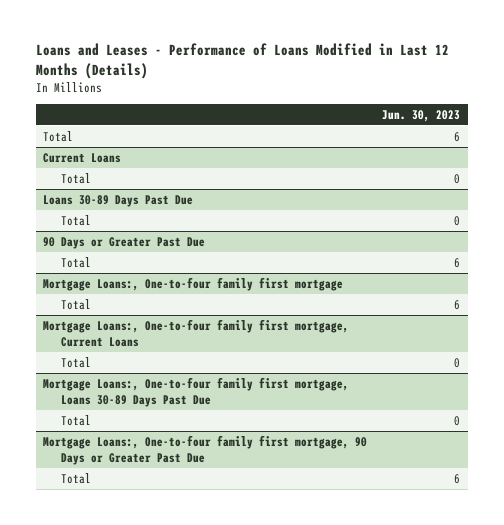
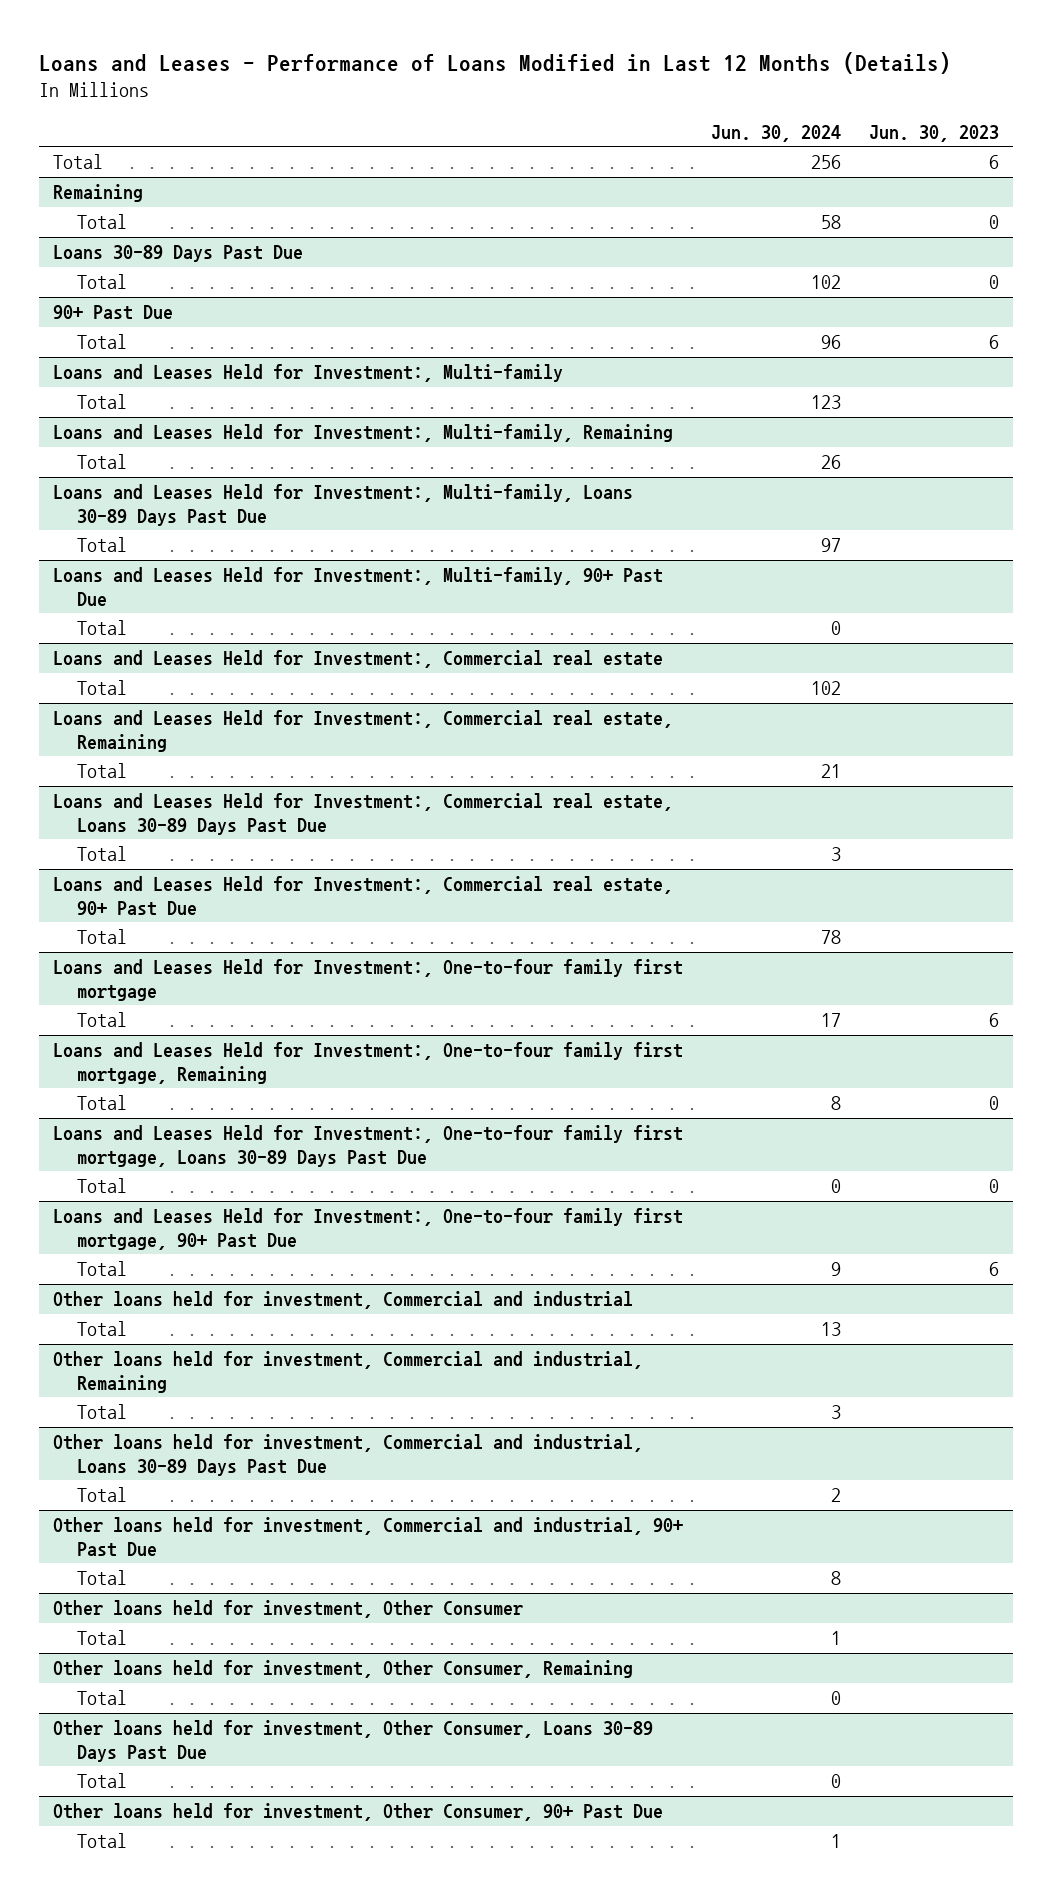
- | Jun. 30, 2023
+ | Jun. 30, 2024 | Jun. 30, 2023
- Current Loans
+ Remaining
- 90 Days or Greater Past Due
+ 90+ Past Due
- Mortgage Loans:, One-to-four family first mortgage
+ Loans and Leases Held for Investment:, Multi-family
+ Total | 123 |
+ Loans and Leases Held for Investment:, Multi-family, Remaining
+ Total | 26 |
+ Loans and Leases Held for Investment:, Multi-family, Loans 30-89 Days Past Due
+ Total | 97 |
+ Loans and Leases Held for Investment:, Multi-family, 90+ Past Due
+ Total | 0 |
+ Loans and Leases Held for Investment:, Commercial real estate
+ Total | 102 |
+ Loans and Leases Held for Investment:, Commercial real estate, Remaining
+ Total | 21 |
+ Loans and Leases Held for Investment:, Commercial real estate, Loans 30-89 Days Past Due
+ Total | 3 |
+ Loans and Leases Held for Investment:, Commercial real estate, 90+ Past Due
+ Total | 78 |
+ Loans and Leases Held for Investment:, One-to-four family first mortgage
- Mortgage Loans:, One-to-four family first mortgage, Current Loans
+ Loans and Leases Held for Investment:, One-to-four family first mortgage, Remaining
- Mortgage Loans:, One-to-four family first mortgage, Loans 30-89 Days Past Due
+ Loans and Leases Held for Investment:, One-to-four family first mortgage, Loans 30-89 Days Past Due
- Mortgage Loans:, One-to-four family first mortgage, 90 Days or Greater Past Due
+ Loans and Leases Held for Investment:, One-to-four family first mortgage, 90+ Past Due
+ Other loans held for investment, Commercial and industrial
+ Total | 13 |
+ Other loans held for investment, Commercial and industrial, Remaining
+ Total | 3 |
+ Other loans held for investment, Commercial and industrial, Loans 30-89 Days Past Due
+ Total | 2 |
+ Other loans held for investment, Commercial and industrial, 90+ Past Due
+ Total | 8 |
+ Other loans held for investment, Other Consumer
+ Total | 1 |
+ Other loans held for investment, Other Consumer, Remaining
+ Total | 0 |
+ Other loans held for investment, Other Consumer, Loans 30-89 Days Past Due
+ Total | 0 |
+ Other loans held for investment, Other Consumer, 90+ Past Due
+ Total | 1 |

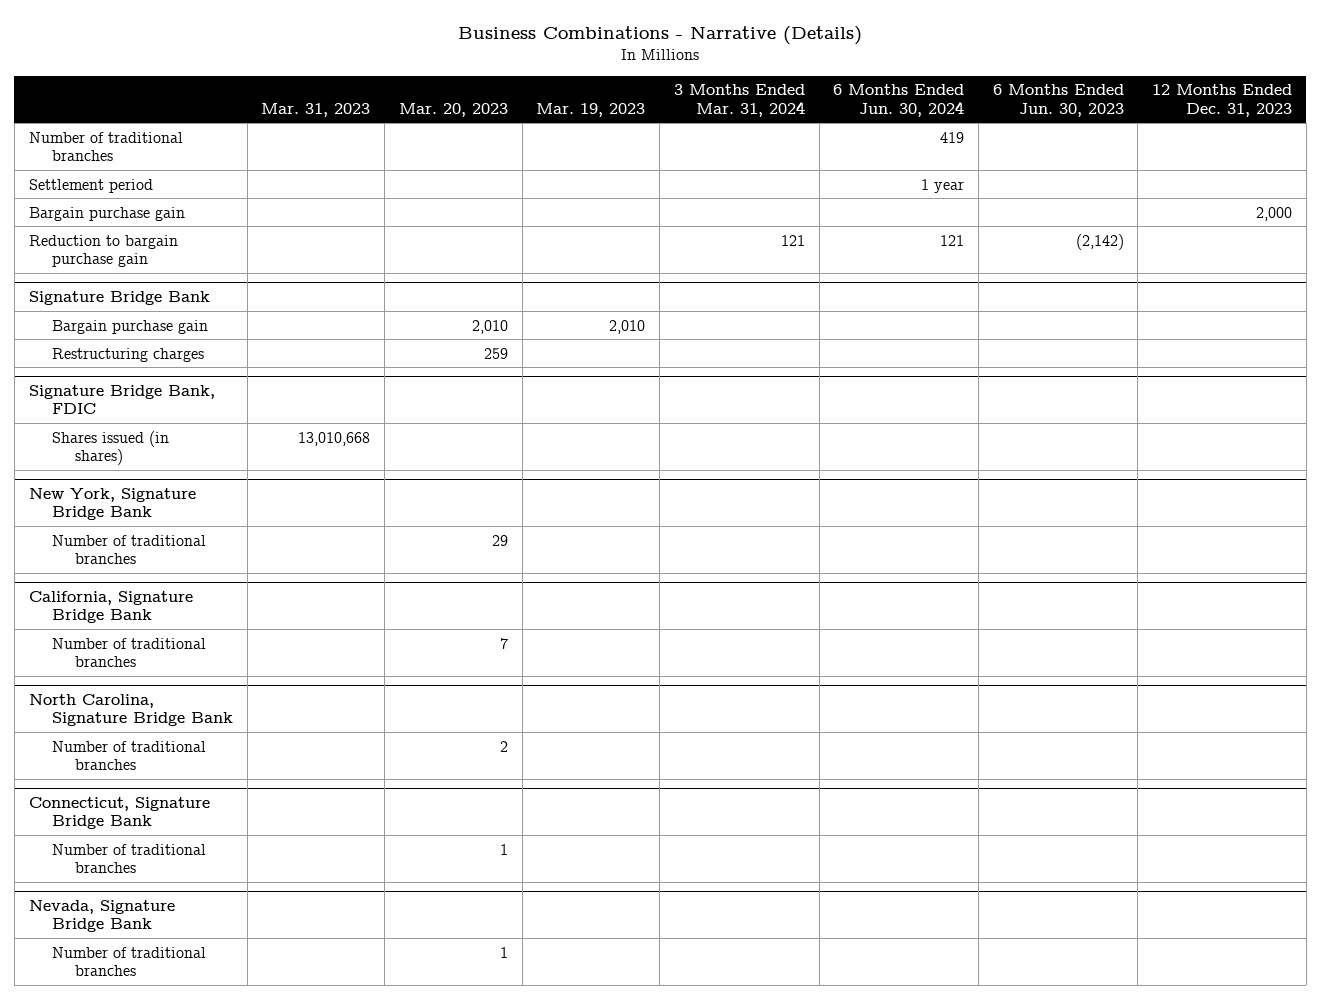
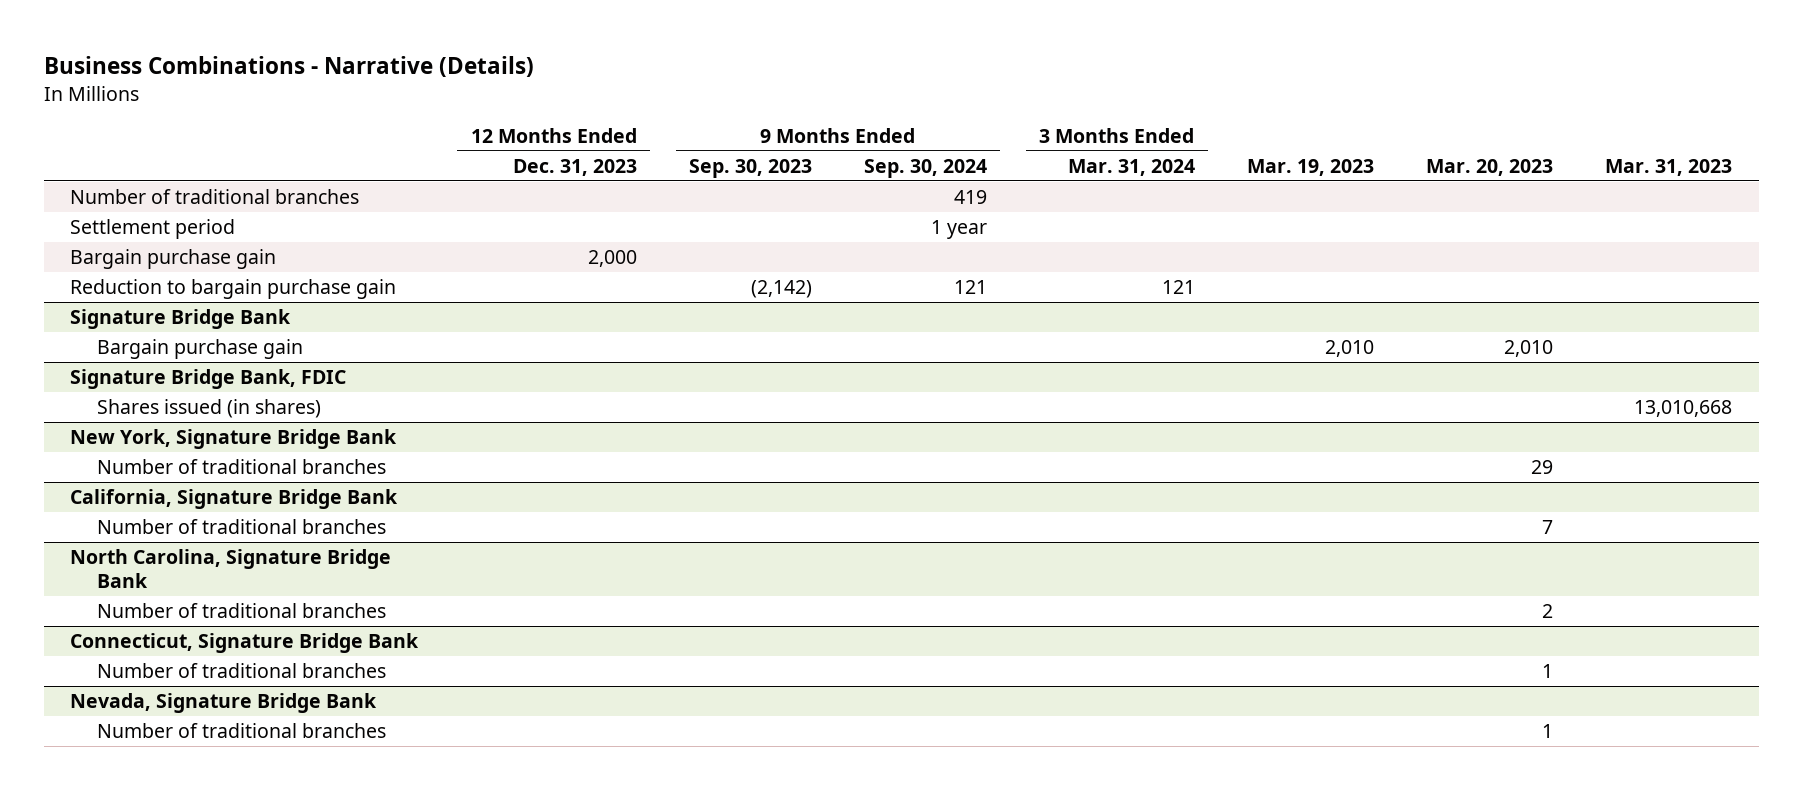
- | Mar. 31, 2023 | Mar. 20, 2023 | Mar. 19, 2023 | 3 Months Ended Mar. 31, 2024 | 6 Months Ended Jun. 30, 2024 | 6 Months Ended Jun. 30, 2023 | 12 Months Ended Dec. 31, 2023
+ | 12 Months Ended Dec. 31, 2023 | 9 Months Ended Sep. 30, 2023 | 9 Months Ended Sep. 30, 2024 | 3 Months Ended Mar. 31, 2024 | Mar. 19, 2023 | Mar. 20, 2023 | Mar. 31, 2023
@ Signature Bridge Bank
- Restructuring charges | | 259 | | | | |

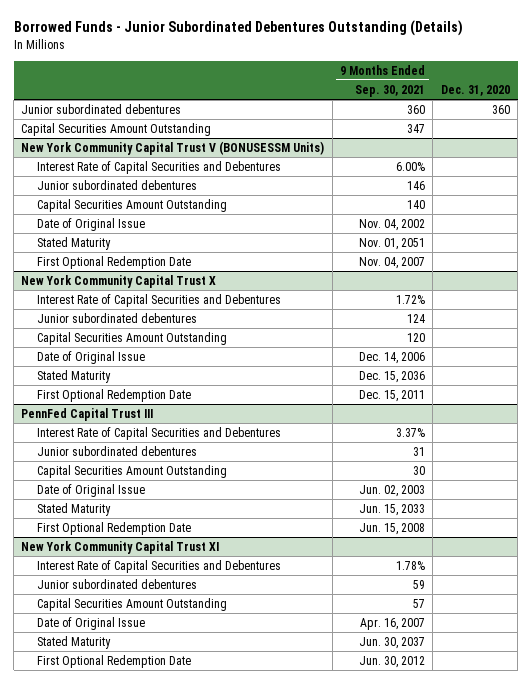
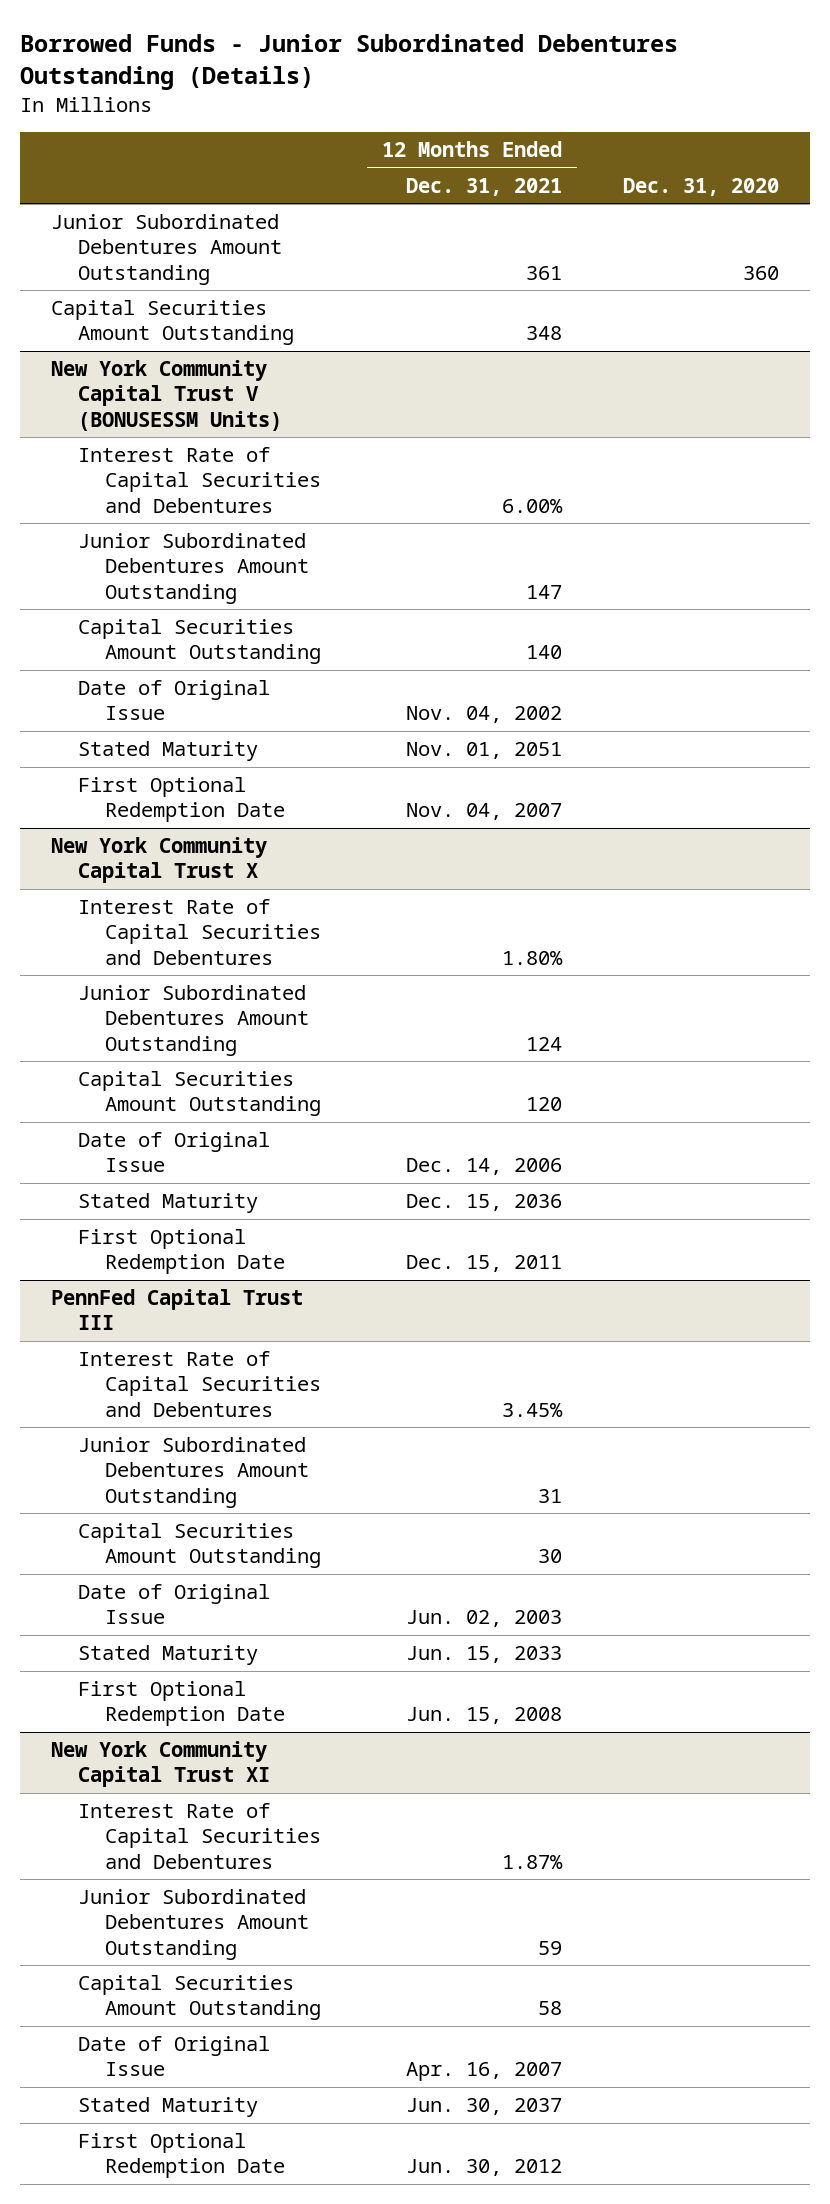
- | 9 Months Ended Sep. 30, 2021 | Dec. 31, 2020
+ | 12 Months Ended Dec. 31, 2021 | Dec. 31, 2020
- Junior subordinated debentures | 360 | 360
+ Junior Subordinated Debentures Amount Outstanding | 361 | 360
@ New York Community Capital Trust V (BONUSESSM Units)
- Junior subordinated debentures | 146 |
+ Junior Subordinated Debentures Amount Outstanding | 147 |
@ New York Community Capital Trust X
- Junior subordinated debentures | 124 |
+ Junior Subordinated Debentures Amount Outstanding | 124 |
@ PennFed Capital Trust III
- Junior subordinated debentures | 31 |
+ Junior Subordinated Debentures Amount Outstanding | 31 |
@ New York Community Capital Trust XI
- Junior subordinated debentures | 59 |
+ Junior Subordinated Debentures Amount Outstanding | 59 |

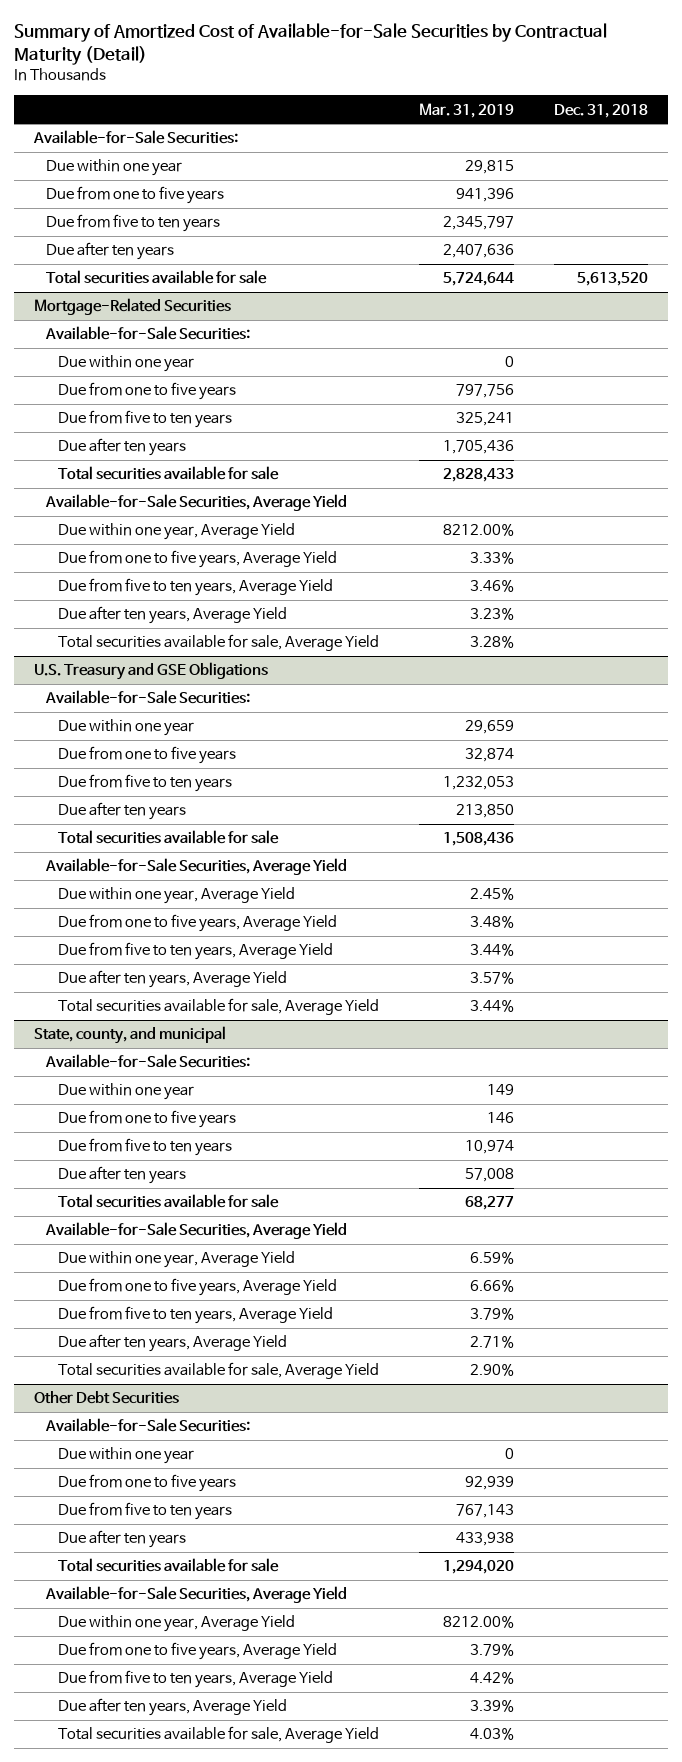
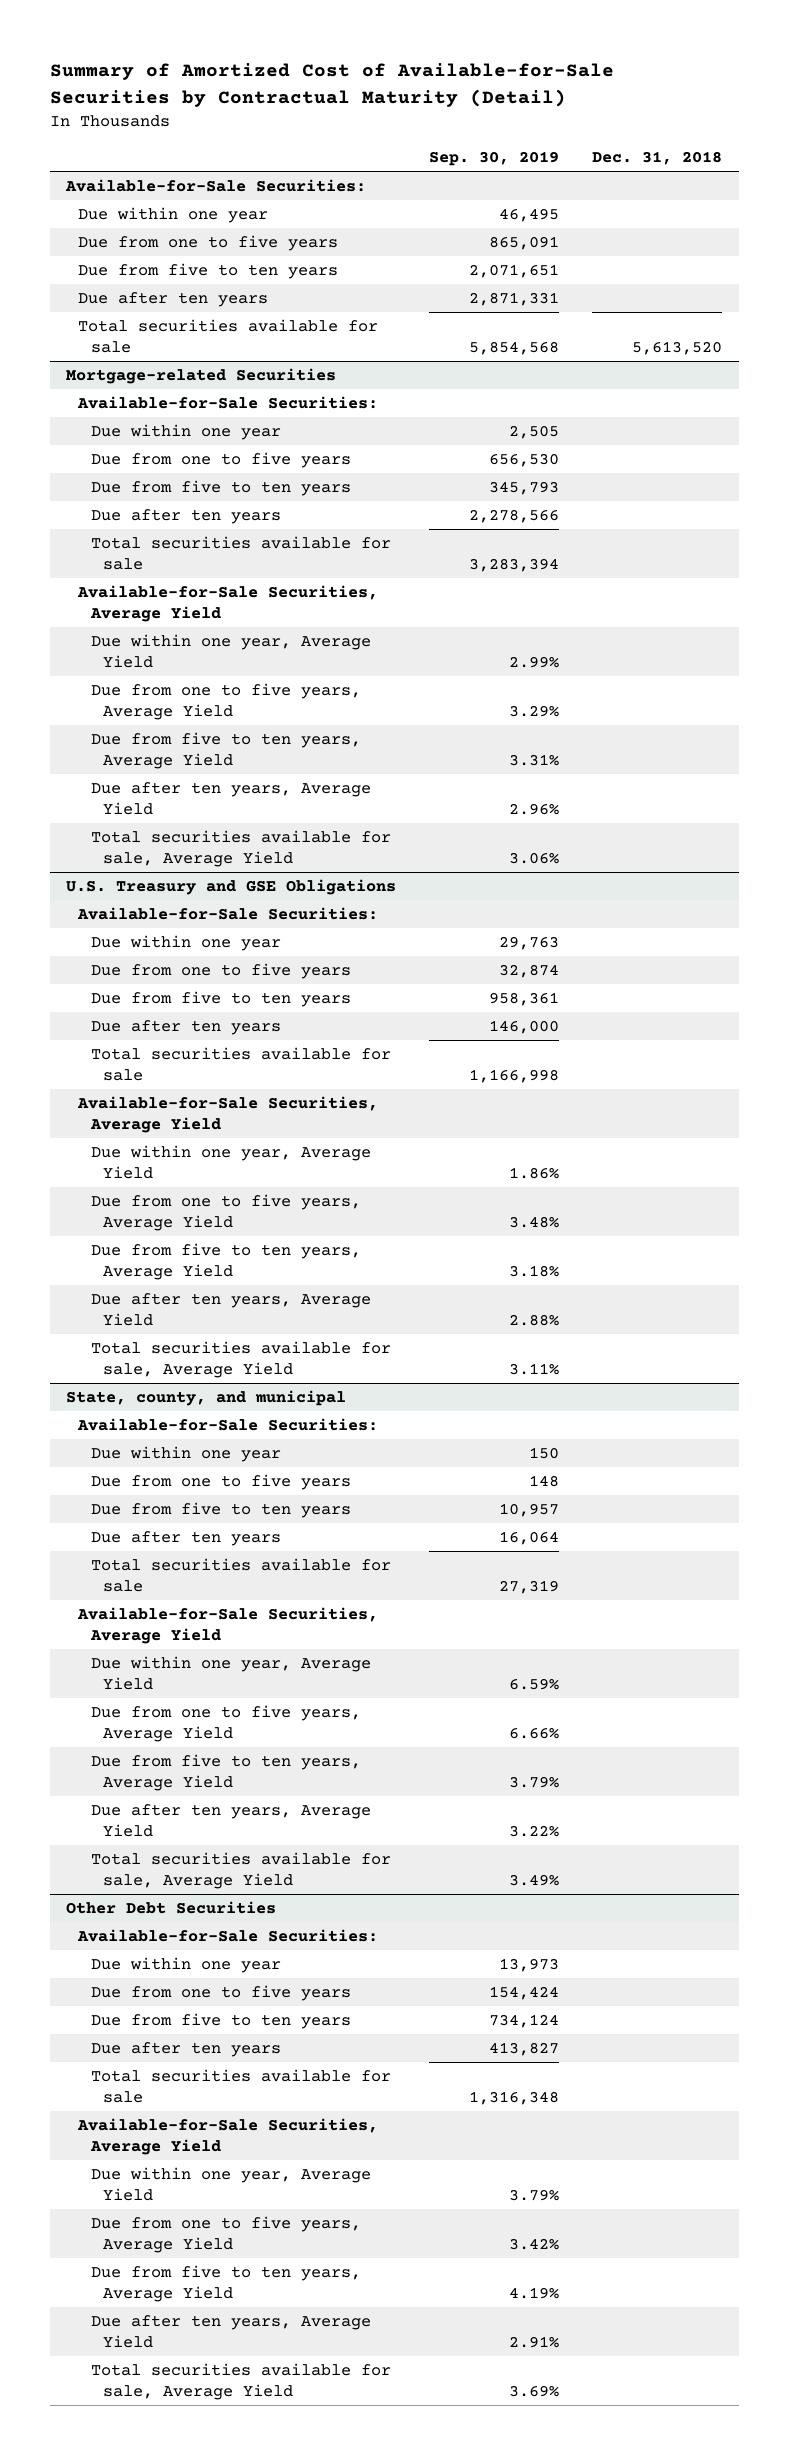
- | Mar. 31, 2019 | Dec. 31, 2018
+ | Sep. 30, 2019 | Dec. 31, 2018
- Mortgage-Related Securities
+ Mortgage-related Securities

